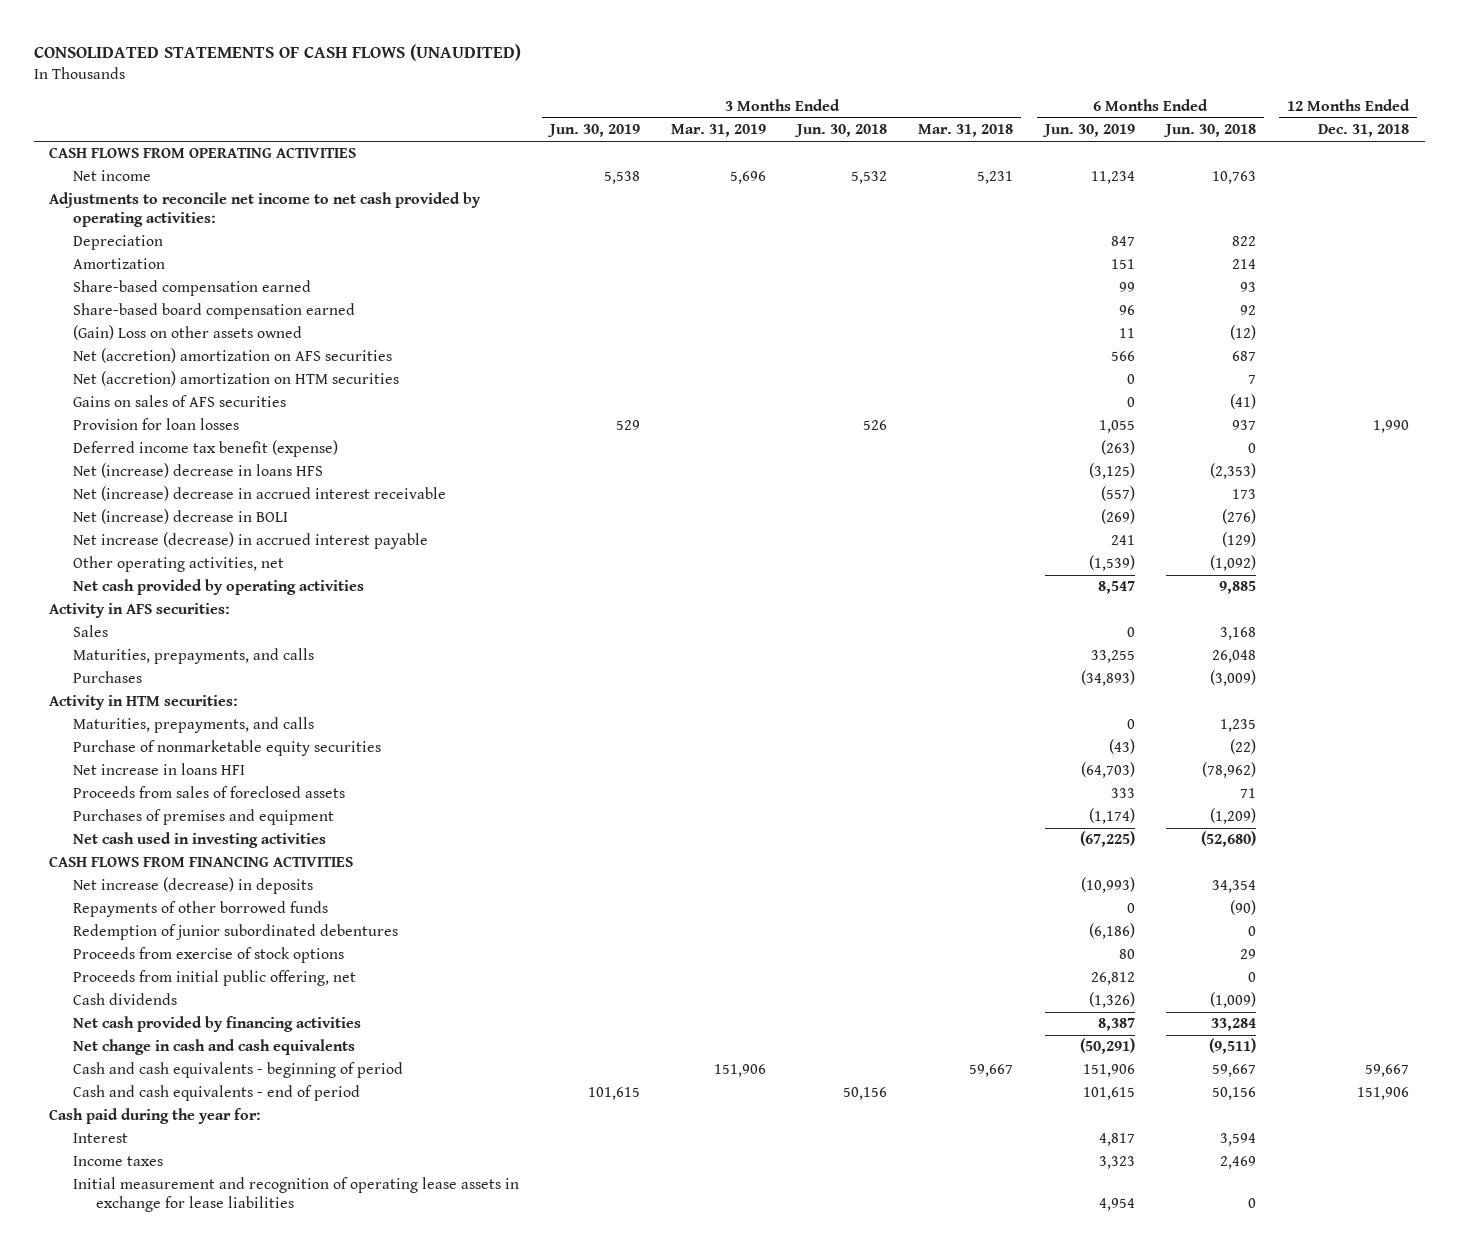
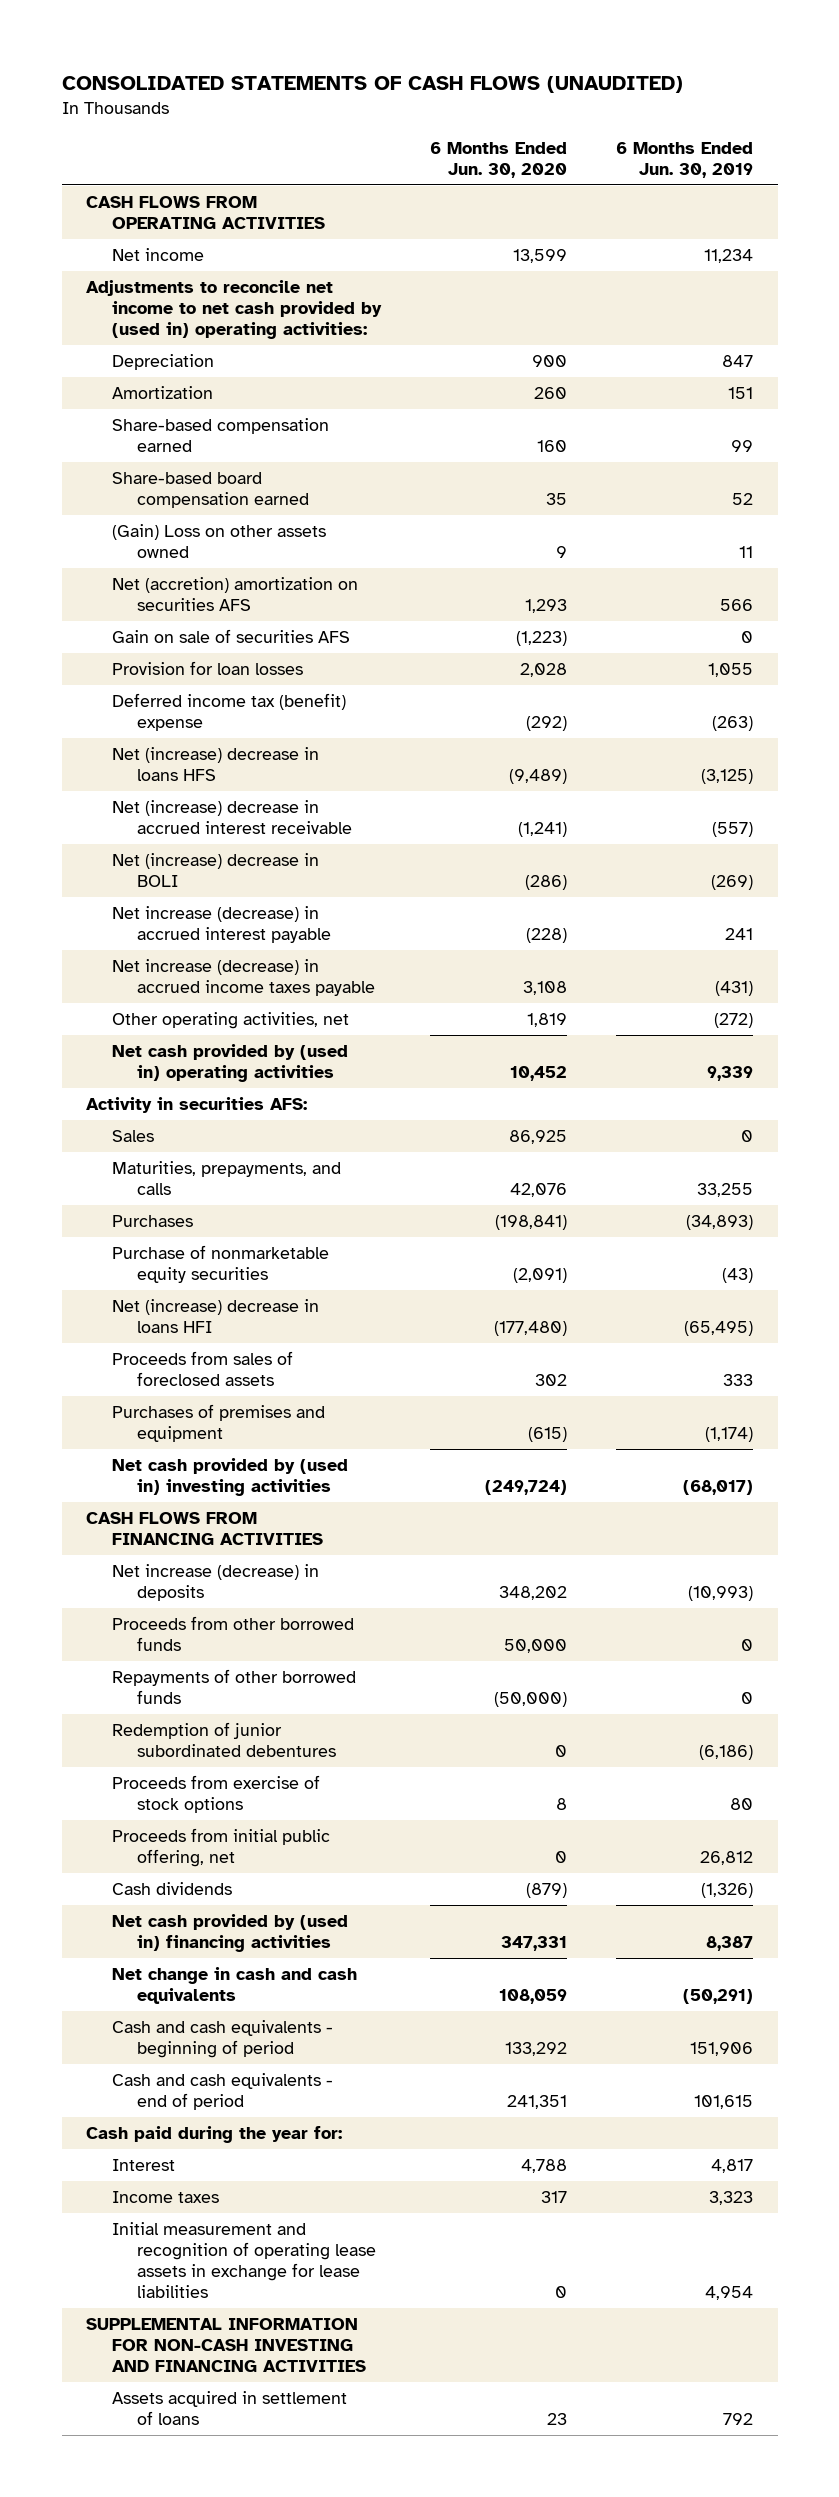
- | 3 Months Ended Jun. 30, 2019 | 3 Months Ended Mar. 31, 2019 | 3 Months Ended Jun. 30, 2018 | 3 Months Ended Mar. 31, 2018 | 6 Months Ended Jun. 30, 2019 | 6 Months Ended Jun. 30, 2018 | 12 Months Ended Dec. 31, 2018
+ | 6 Months Ended Jun. 30, 2020 | 6 Months Ended Jun. 30, 2019
- Adjustments to reconcile net income to net cash provided by operating activities:
+ Adjustments to reconcile net income to net cash provided by (used in) operating activities:
- Share-based board compensation earned | | | | | 96 | 92 |
+ Share-based board compensation earned | 35 | 52
- Net (accretion) amortization on AFS securities | | | | | 566 | 687 |
- Net (accretion) amortization on HTM securities | | | | | 0 | 7 |
- Gains on sales of AFS securities | | | | | 0 | (41) |
+ Net (accretion) amortization on securities AFS | 1,293 | 566
+ Gain on sale of securities AFS | (1,223) | 0
- Deferred income tax benefit (expense) | | | | | (263) | 0 |
+ Deferred income tax (benefit) expense | (292) | (263)
- Other operating activities, net | | | | | (1,539) | (1,092) |
- Net cash provided by operating activities | | | | | 8,547 | 9,885 |
- Activity in AFS securities:
+ Net increase (decrease) in accrued income taxes payable | 3,108 | (431)
+ Other operating activities, net | 1,819 | (272)
+ Net cash provided by (used in) operating activities | 10,452 | 9,339
+ Activity in securities AFS:
- Activity in HTM securities:
- Maturities, prepayments, and calls | | | | | 0 | 1,235 |
- Net increase in loans HFI | | | | | (64,703) | (78,962) |
+ Net (increase) decrease in loans HFI | (177,480) | (65,495)
- Net cash used in investing activities | | | | | (67,225) | (52,680) |
+ Net cash provided by (used in) investing activities | (249,724) | (68,017)
+ Proceeds from other borrowed funds | 50,000 | 0
- Net cash provided by financing activities | | | | | 8,387 | 33,284 |
+ Net cash provided by (used in) financing activities | 347,331 | 8,387
+ SUPPLEMENTAL INFORMATION FOR NON-CASH INVESTING AND FINANCING ACTIVITIES
+ Assets acquired in settlement of loans | 23 | 792

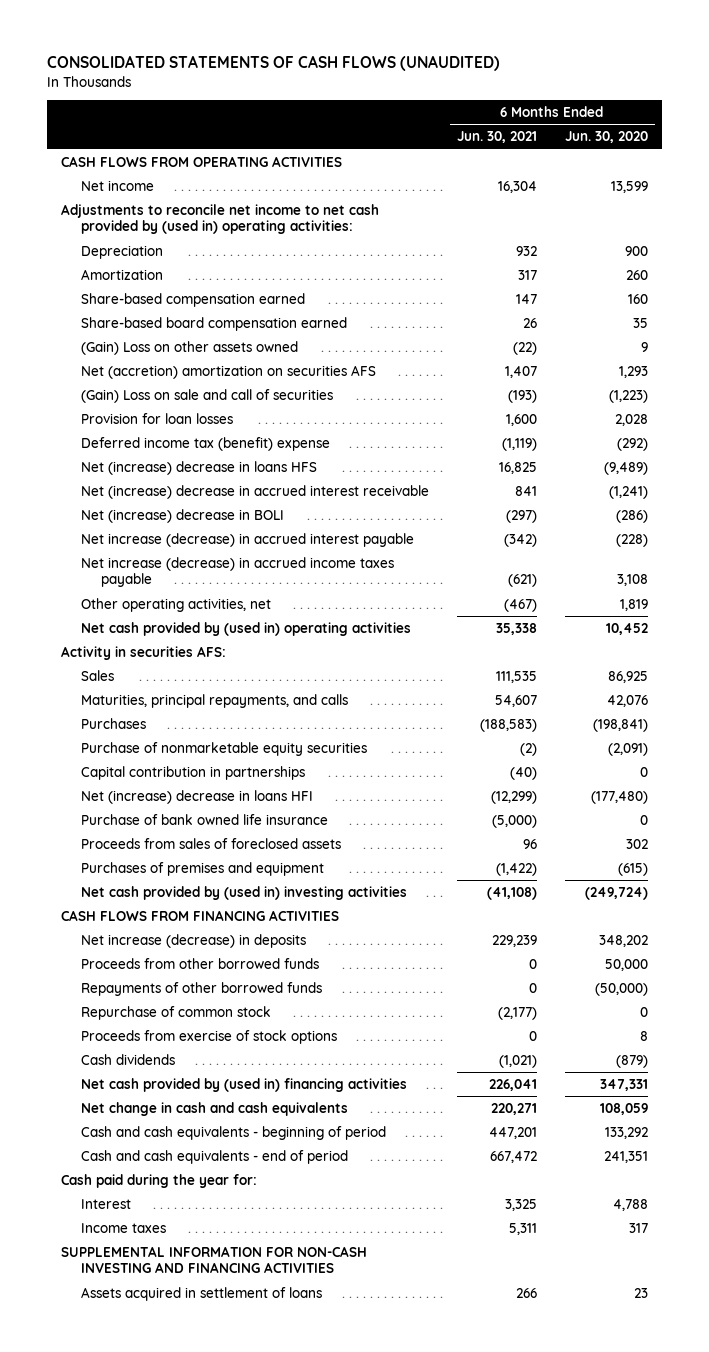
- | 6 Months Ended Jun. 30, 2020 | 6 Months Ended Jun. 30, 2019
+ | 6 Months Ended Jun. 30, 2021 | 6 Months Ended Jun. 30, 2020
- Gain on sale of securities AFS | (1,223) | 0
+ (Gain) Loss on sale and call of securities | (193) | (1,223)
- Maturities, prepayments, and calls | 42,076 | 33,255
+ Maturities, principal repayments, and calls | 54,607 | 42,076
+ Capital contribution in partnerships | (40) | 0
+ Purchase of bank owned life insurance | (5,000) | 0
- Redemption of junior subordinated debentures | 0 | (6,186)
+ Repurchase of common stock | (2,177) | 0
- Proceeds from initial public offering, net | 0 | 26,812
- Initial measurement and recognition of operating lease assets in exchange for lease liabilities | 0 | 4,954

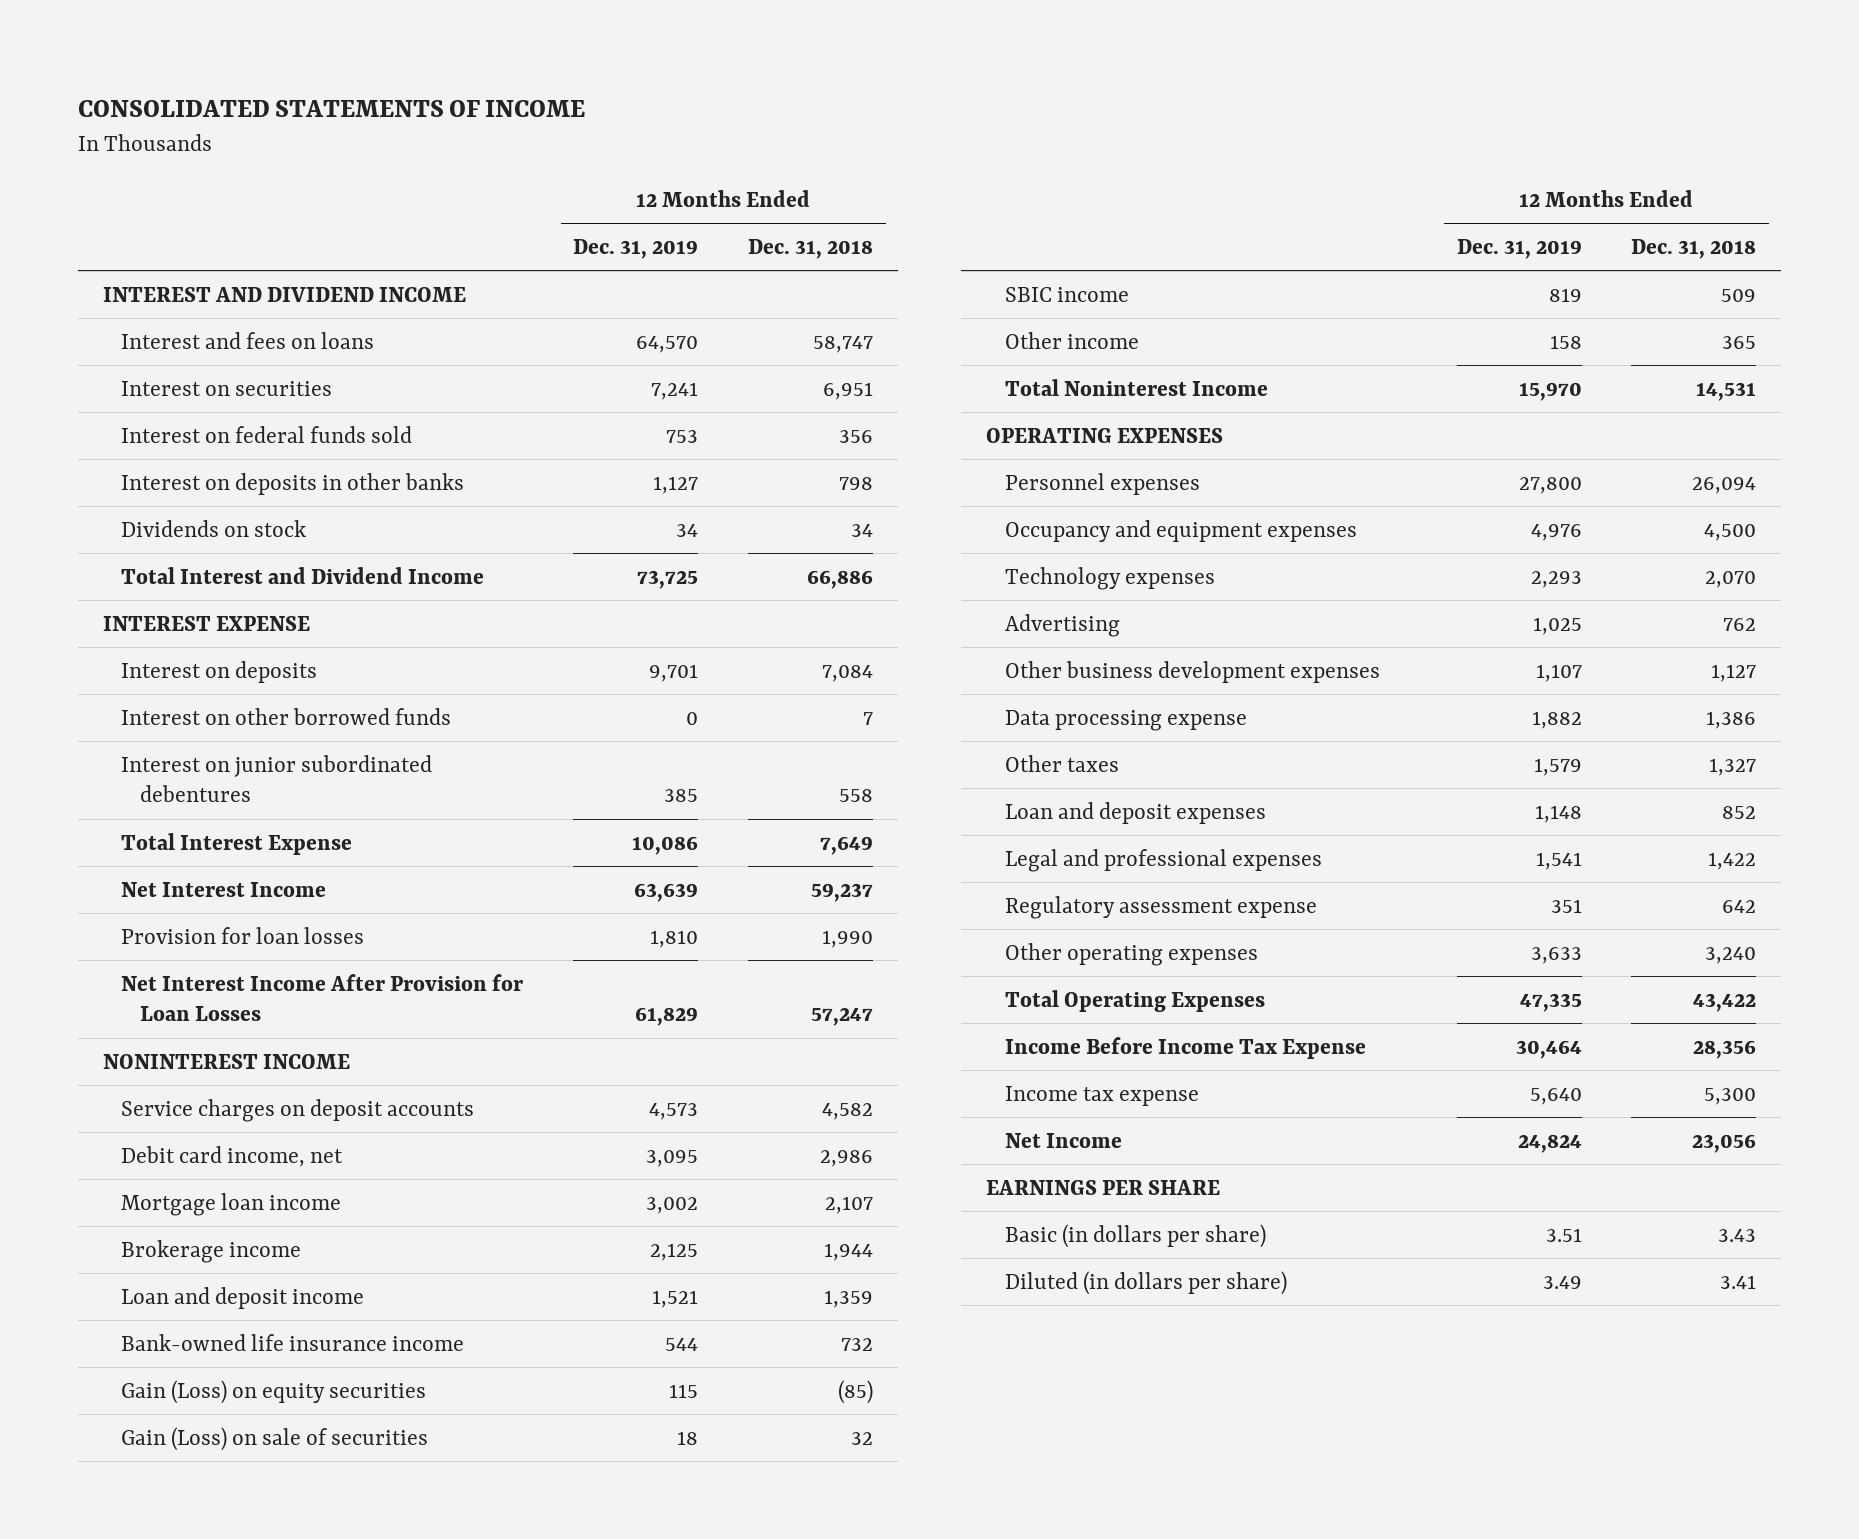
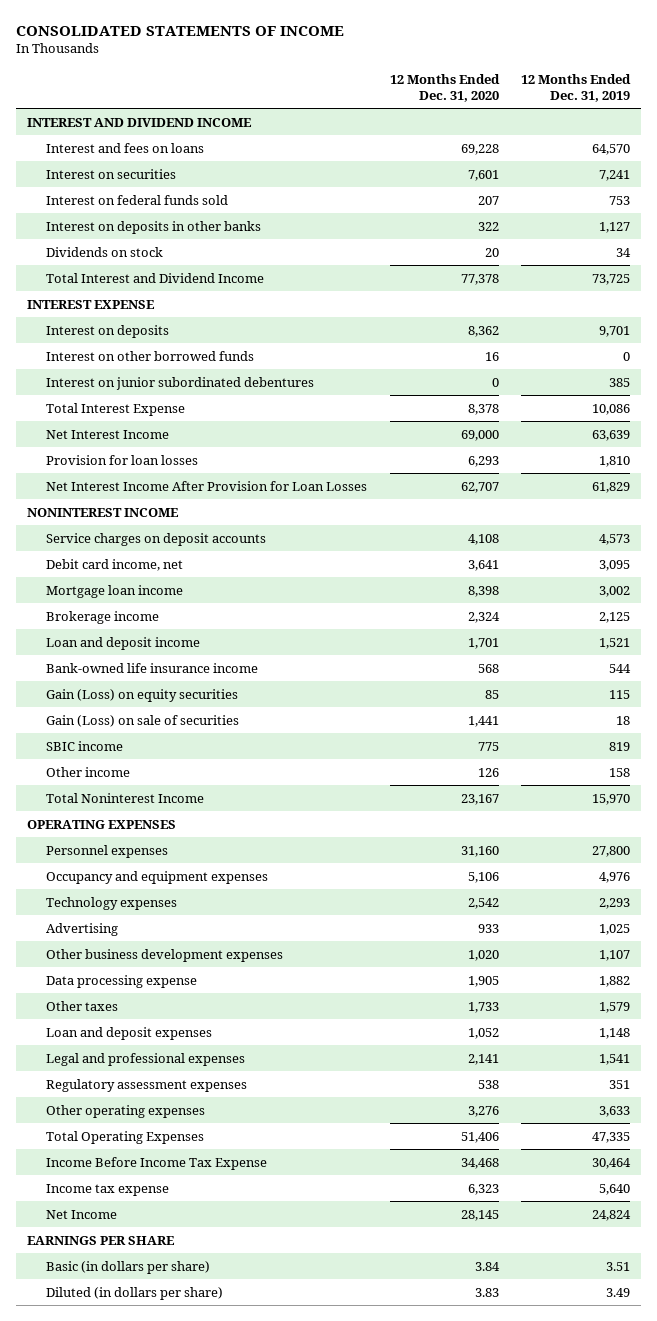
- | 12 Months Ended Dec. 31, 2019 | 12 Months Ended Dec. 31, 2018
+ | 12 Months Ended Dec. 31, 2020 | 12 Months Ended Dec. 31, 2019
- Regulatory assessment expense | 351 | 642
+ Regulatory assessment expenses | 538 | 351

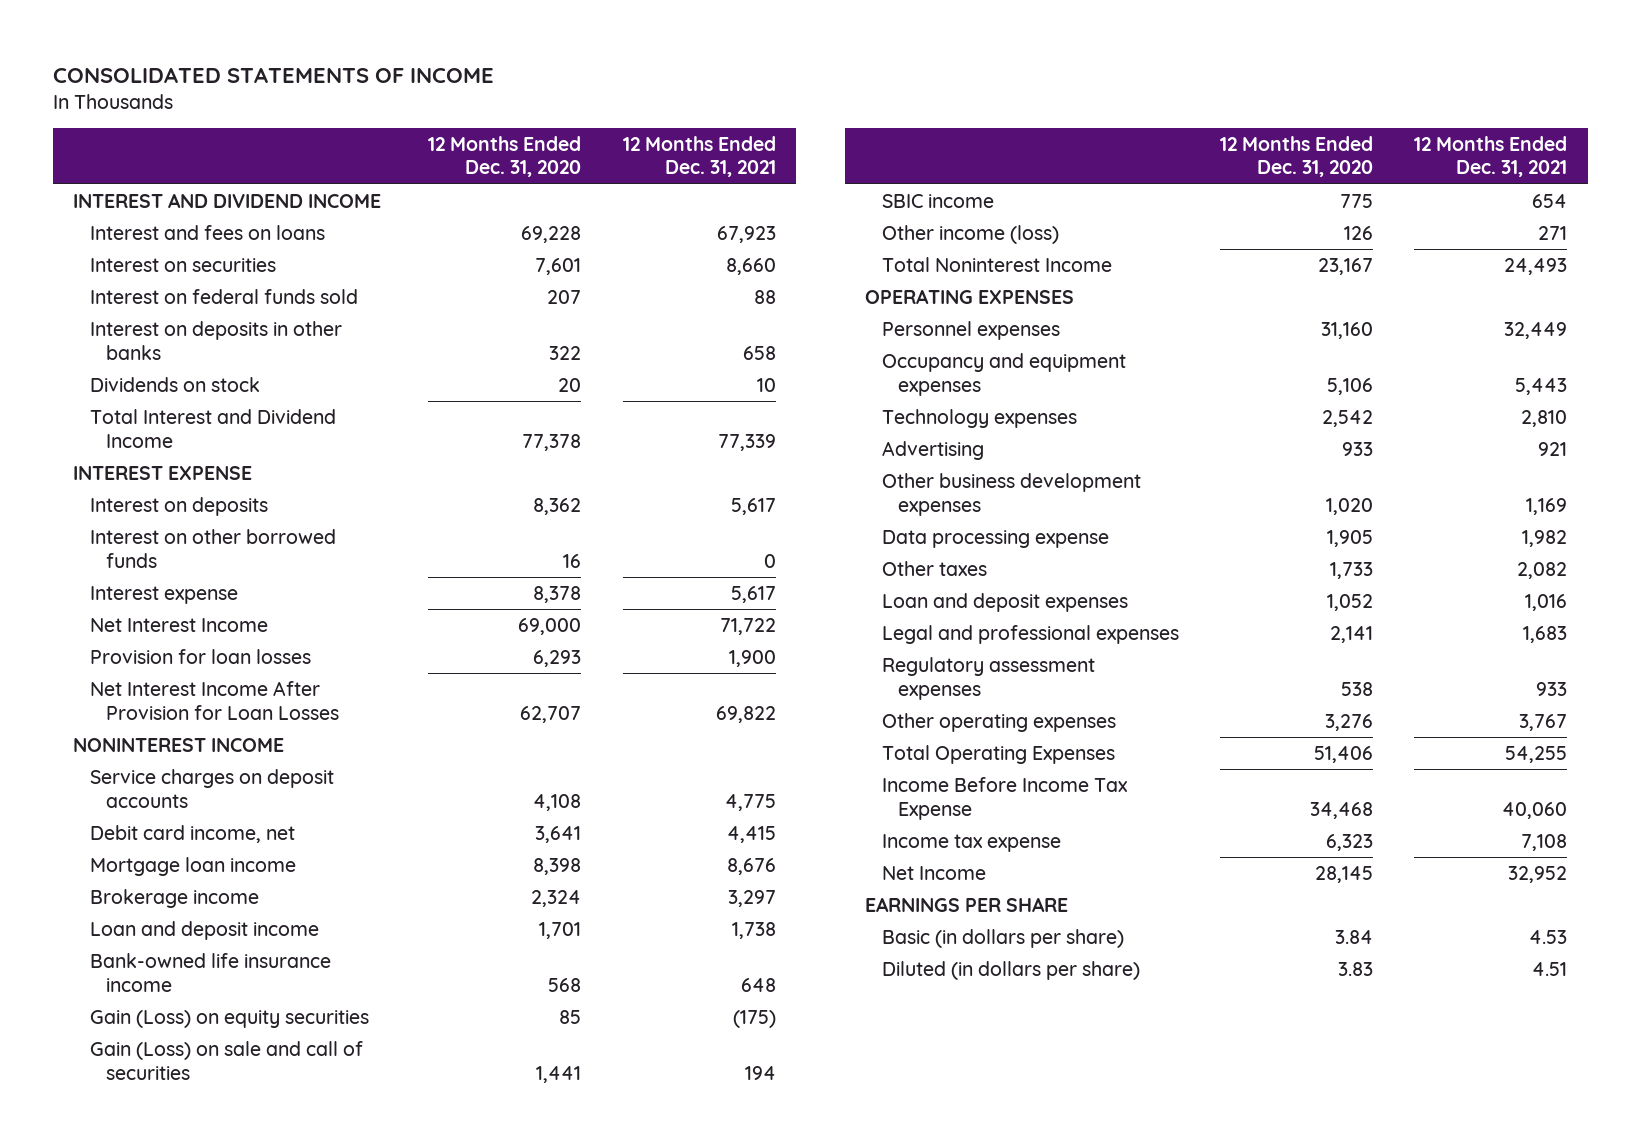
- | 12 Months Ended Dec. 31, 2020 | 12 Months Ended Dec. 31, 2019
+ | 12 Months Ended Dec. 31, 2020 | 12 Months Ended Dec. 31, 2021
- Interest on junior subordinated debentures | 0 | 385
- Total Interest Expense | 8,378 | 10,086
+ Interest expense | 8,378 | 5,617
- Gain (Loss) on sale of securities | 1,441 | 18
+ Gain (Loss) on sale and call of securities | 1,441 | 194
- Other income | 126 | 158
+ Other income (loss) | 126 | 271

